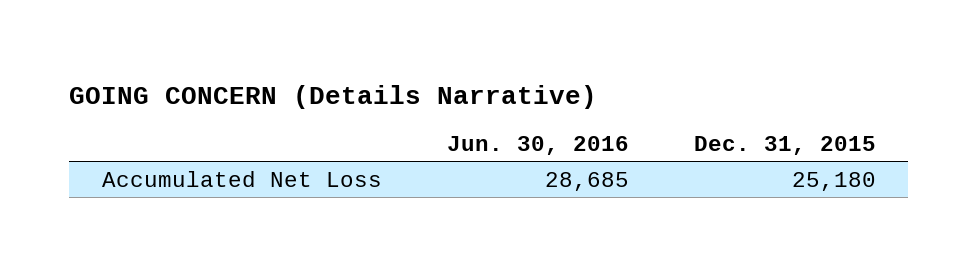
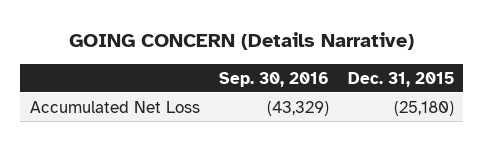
- | Jun. 30, 2016 | Dec. 31, 2015
+ | Sep. 30, 2016 | Dec. 31, 2015
- Accumulated Net Loss | 28,685 | 25,180
+ Accumulated Net Loss | (43,329) | (25,180)

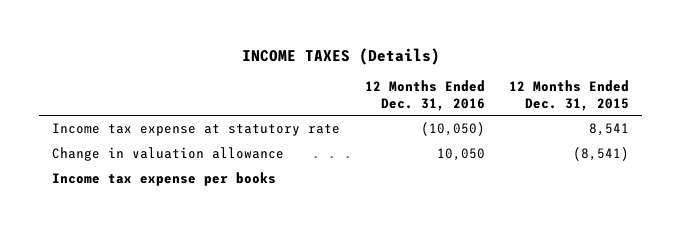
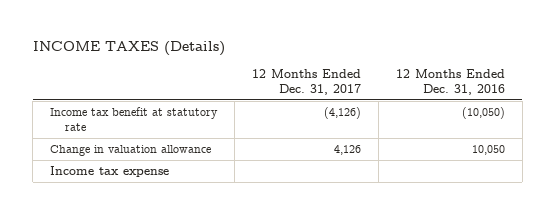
- | 12 Months Ended Dec. 31, 2016 | 12 Months Ended Dec. 31, 2015
+ | 12 Months Ended Dec. 31, 2017 | 12 Months Ended Dec. 31, 2016
- Income tax expense at statutory rate | (10,050) | 8,541
+ Income tax benefit at statutory rate | (4,126) | (10,050)
- Income tax expense per books
+ Income tax expense

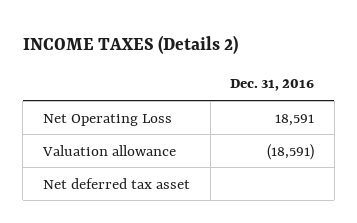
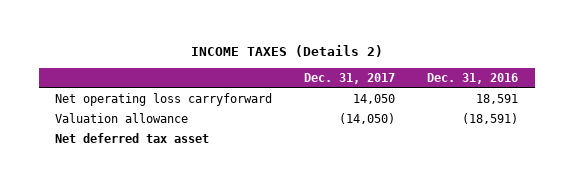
- | Dec. 31, 2016
+ | Dec. 31, 2017 | Dec. 31, 2016
- Net Operating Loss | 18,591
+ Net operating loss carryforward | 14,050 | 18,591

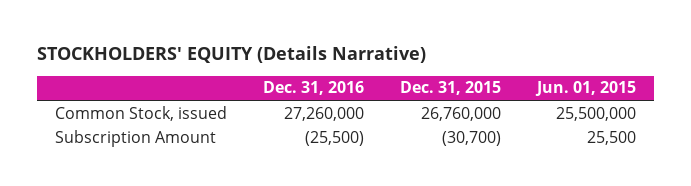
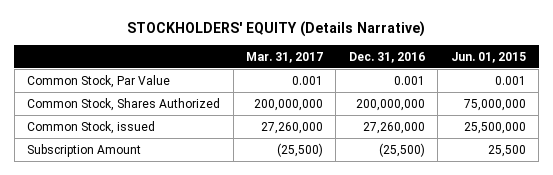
- | Dec. 31, 2016 | Dec. 31, 2015 | Jun. 01, 2015
+ | Mar. 31, 2017 | Dec. 31, 2016 | Jun. 01, 2015
+ Common Stock, Par Value | 0.001 | 0.001 | 0.001
+ Common Stock, Shares Authorized | 200,000,000 | 200,000,000 | 75,000,000

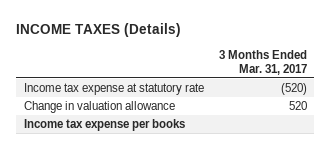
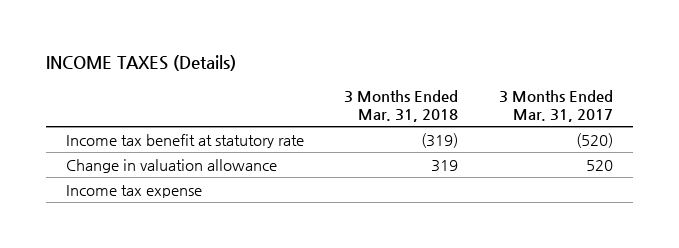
- | 3 Months Ended Mar. 31, 2017
+ | 3 Months Ended Mar. 31, 2018 | 3 Months Ended Mar. 31, 2017
- Income tax expense at statutory rate | (520)
+ Income tax benefit at statutory rate | (319) | (520)
- Income tax expense per books
+ Income tax expense

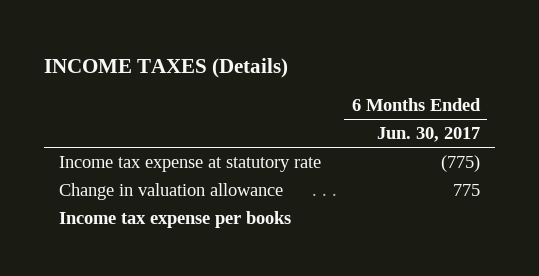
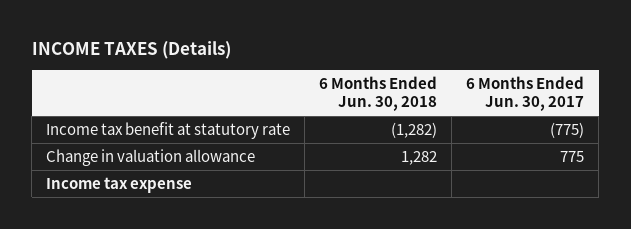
- | 6 Months Ended Jun. 30, 2017
+ | 6 Months Ended Jun. 30, 2018 | 6 Months Ended Jun. 30, 2017
- Income tax expense at statutory rate | (775)
+ Income tax benefit at statutory rate | (1,282) | (775)
- Income tax expense per books
+ Income tax expense

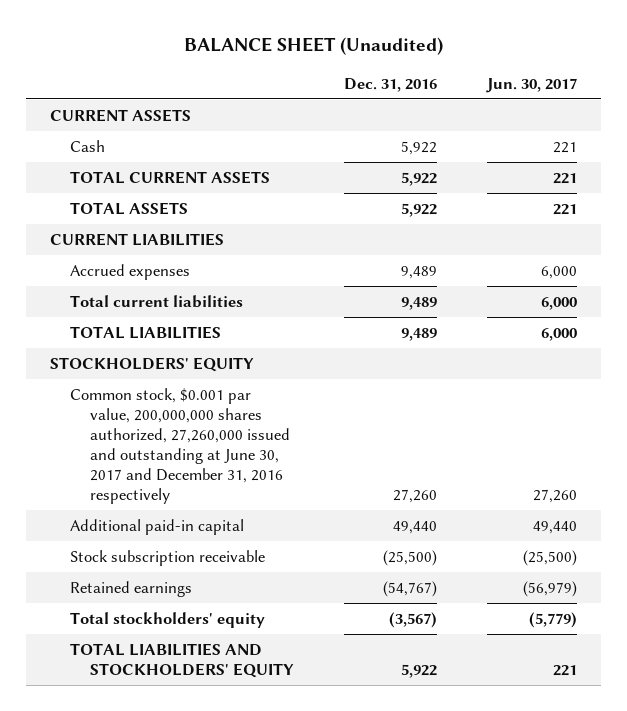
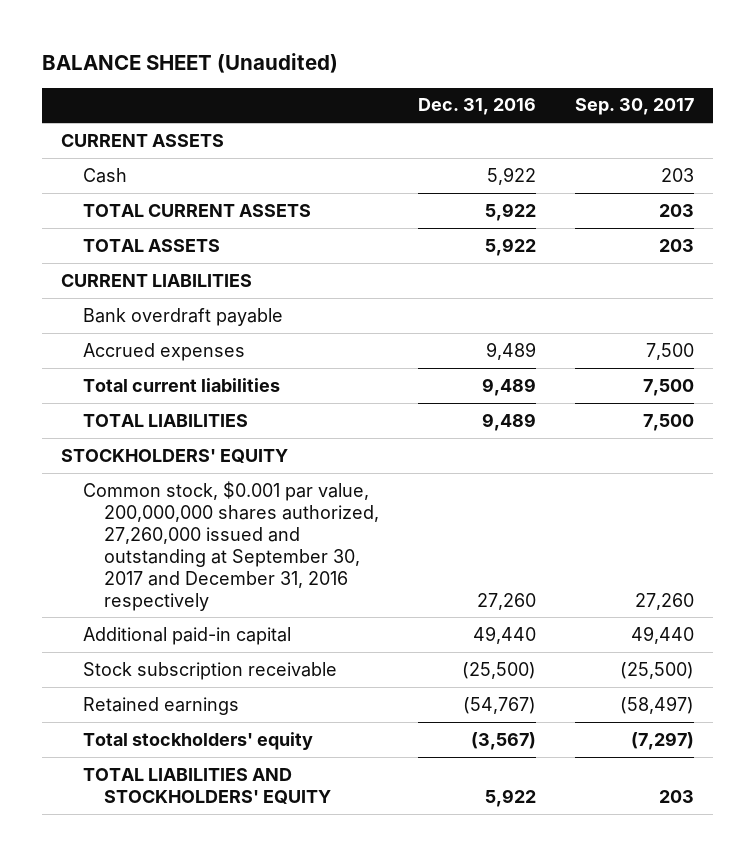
- | Dec. 31, 2016 | Jun. 30, 2017
+ | Dec. 31, 2016 | Sep. 30, 2017
+ Bank overdraft payable
- Common stock, $0.001 par value, 200,000,000 shares authorized, 27,260,000 issued and outstanding at June 30, 2017 and December 31, 2016 respectively | 27,260 | 27,260
+ Common stock, $0.001 par value, 200,000,000 shares authorized, 27,260,000 issued and outstanding at September 30, 2017 and December 31, 2016 respectively | 27,260 | 27,260

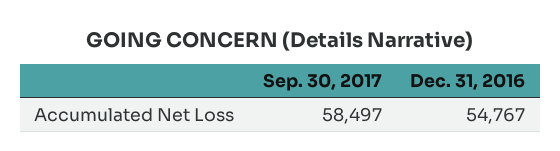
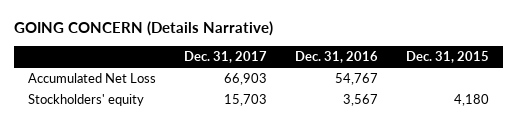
- | Sep. 30, 2017 | Dec. 31, 2016
+ | Dec. 31, 2017 | Dec. 31, 2016 | Dec. 31, 2015
+ Stockholders' equity | 15,703 | 3,567 | 4,180

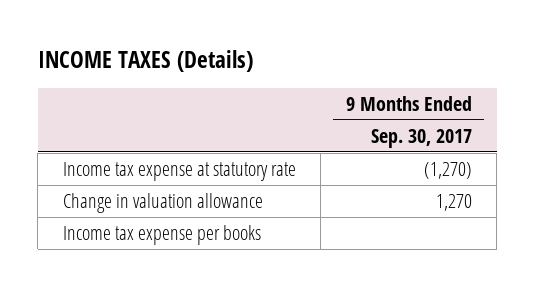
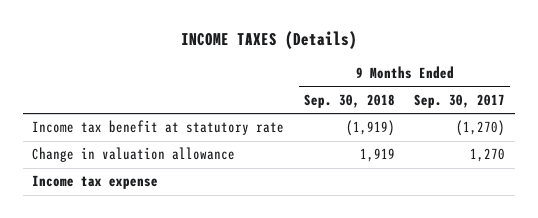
- | 9 Months Ended Sep. 30, 2017
+ | 9 Months Ended Sep. 30, 2018 | 9 Months Ended Sep. 30, 2017
- Income tax expense at statutory rate | (1,270)
+ Income tax benefit at statutory rate | (1,919) | (1,270)
- Income tax expense per books
+ Income tax expense

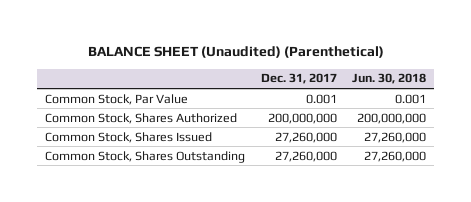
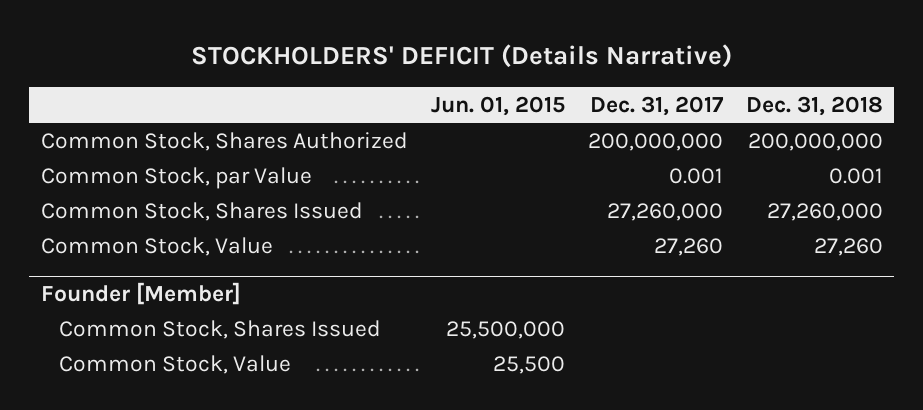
- BALANCE SHEET (Unaudited) (Parenthetical)
+ STOCKHOLDERS' DEFICIT (Details Narrative)
- | Dec. 31, 2017 | Jun. 30, 2018
+ | Jun. 01, 2015 | Dec. 31, 2017 | Dec. 31, 2018
- Common Stock, Par Value | 0.001 | 0.001
+ Common Stock, par Value | | 0.001 | 0.001
- Common Stock, Shares Outstanding | 27,260,000 | 27,260,000
+ Common Stock, Value | | 27,260 | 27,260
+ Founder [Member]
+ Common Stock, Shares Issued | 25,500,000 | |
+ Common Stock, Value | 25,500 | |

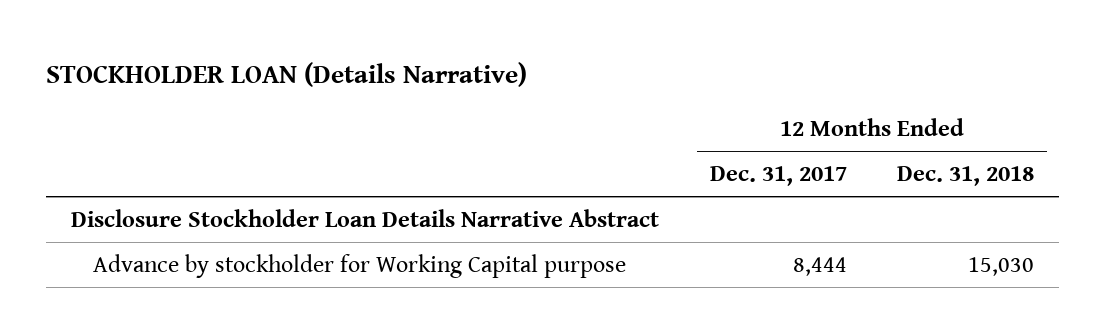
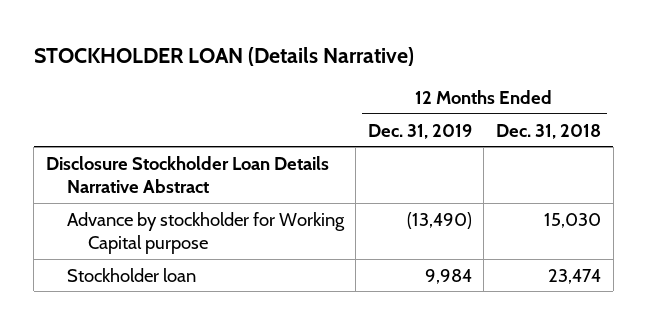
- | 12 Months Ended Dec. 31, 2017 | 12 Months Ended Dec. 31, 2018
+ | 12 Months Ended Dec. 31, 2019 | 12 Months Ended Dec. 31, 2018
+ Stockholder loan | 9,984 | 23,474

